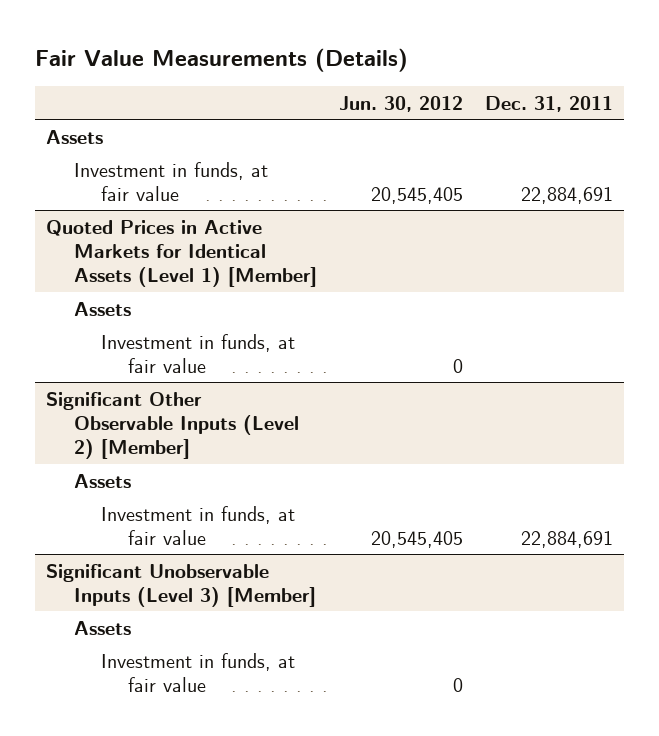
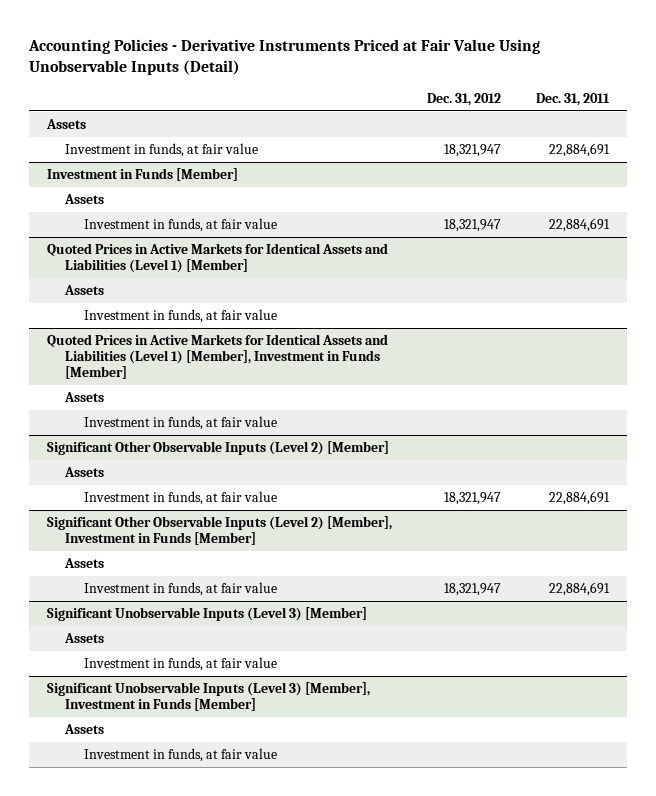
- Fair Value Measurements (Details)
+ Accounting Policies - Derivative Instruments Priced at Fair Value Using Unobservable Inputs (Detail)
- | Jun. 30, 2012 | Dec. 31, 2011
+ | Dec. 31, 2012 | Dec. 31, 2011
- Quoted Prices in Active Markets for Identical Assets (Level 1) [Member]
+ Investment in Funds [Member]
+ Assets
+ Investment in funds, at fair value | 18,321,947 | 22,884,691
+ Quoted Prices in Active Markets for Identical Assets and Liabilities (Level 1) [Member]
+ Quoted Prices in Active Markets for Identical Assets and Liabilities (Level 1) [Member], Investment in Funds [Member]
+ Assets
+ Investment in funds, at fair value
+ Significant Other Observable Inputs (Level 2) [Member], Investment in Funds [Member]
+ Assets
+ Investment in funds, at fair value | 18,321,947 | 22,884,691
+ Significant Unobservable Inputs (Level 3) [Member], Investment in Funds [Member]
+ Assets
+ Investment in funds, at fair value

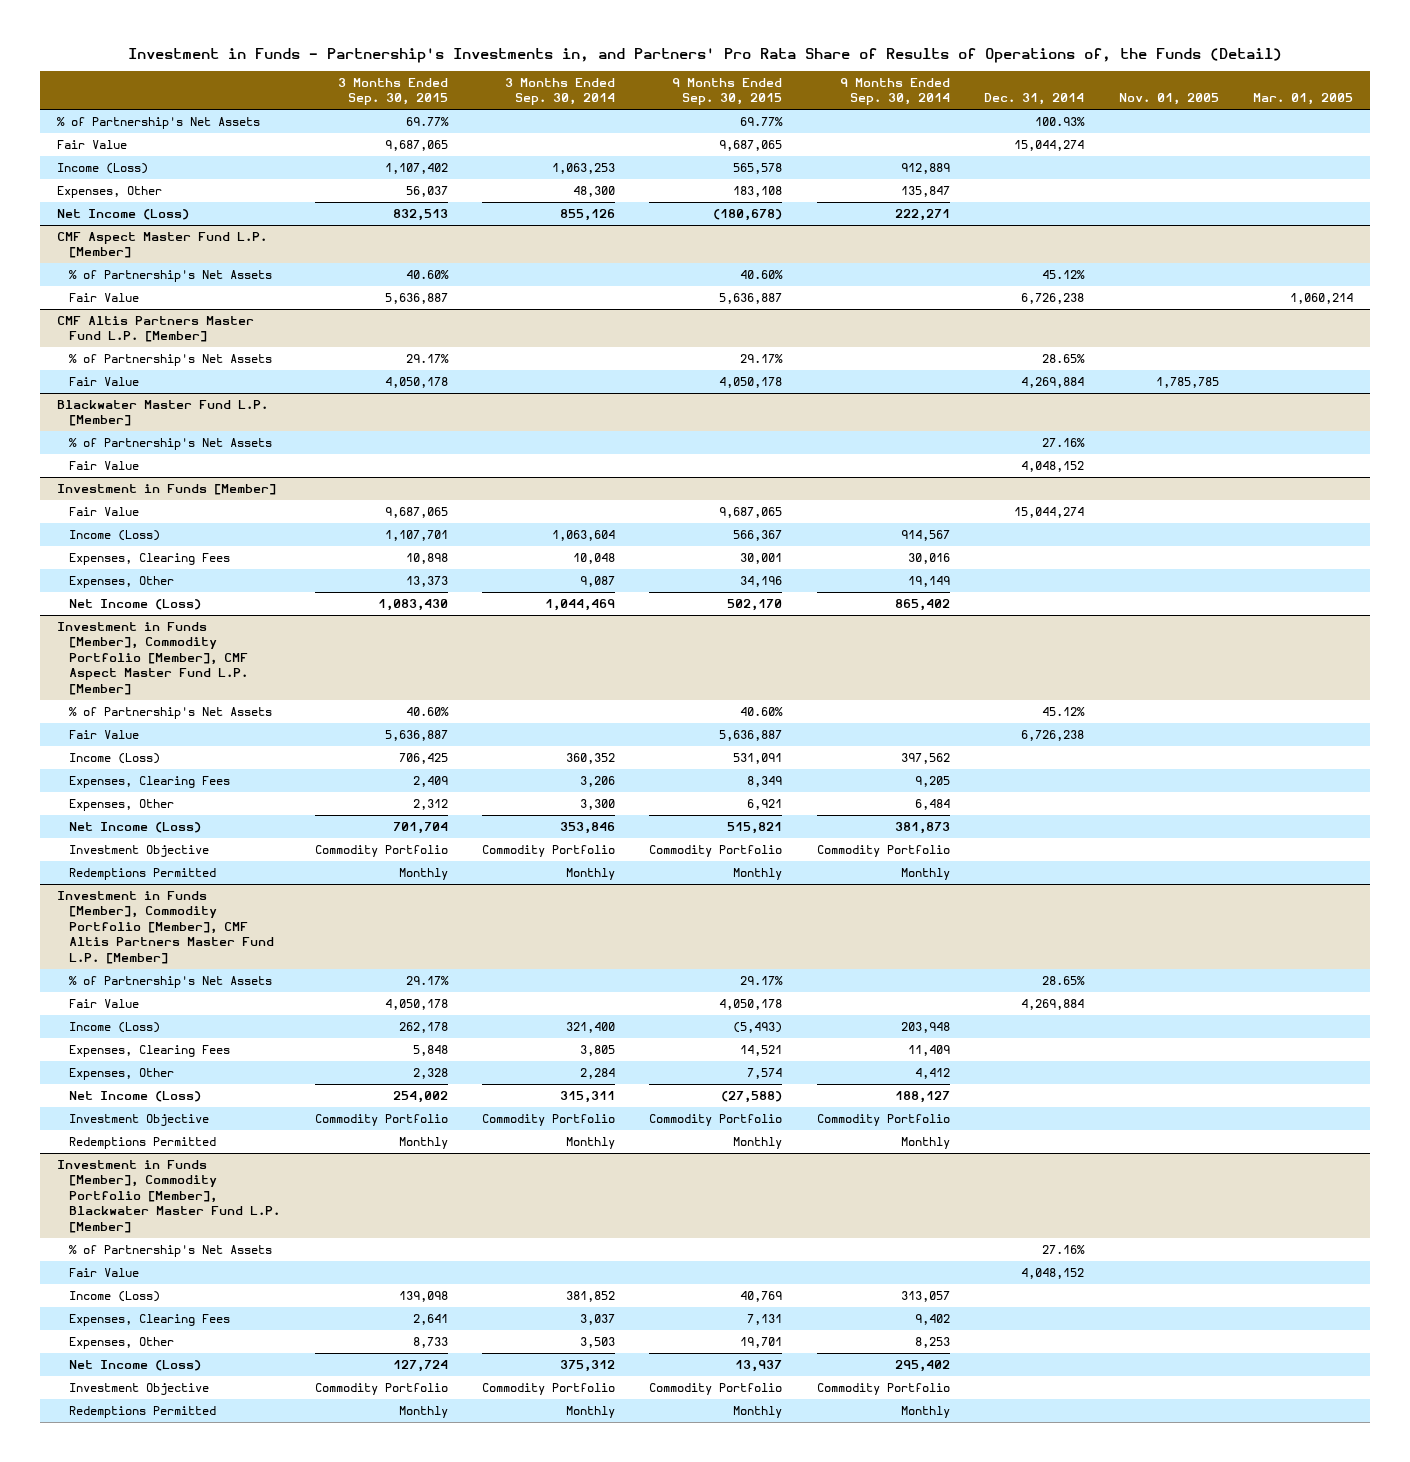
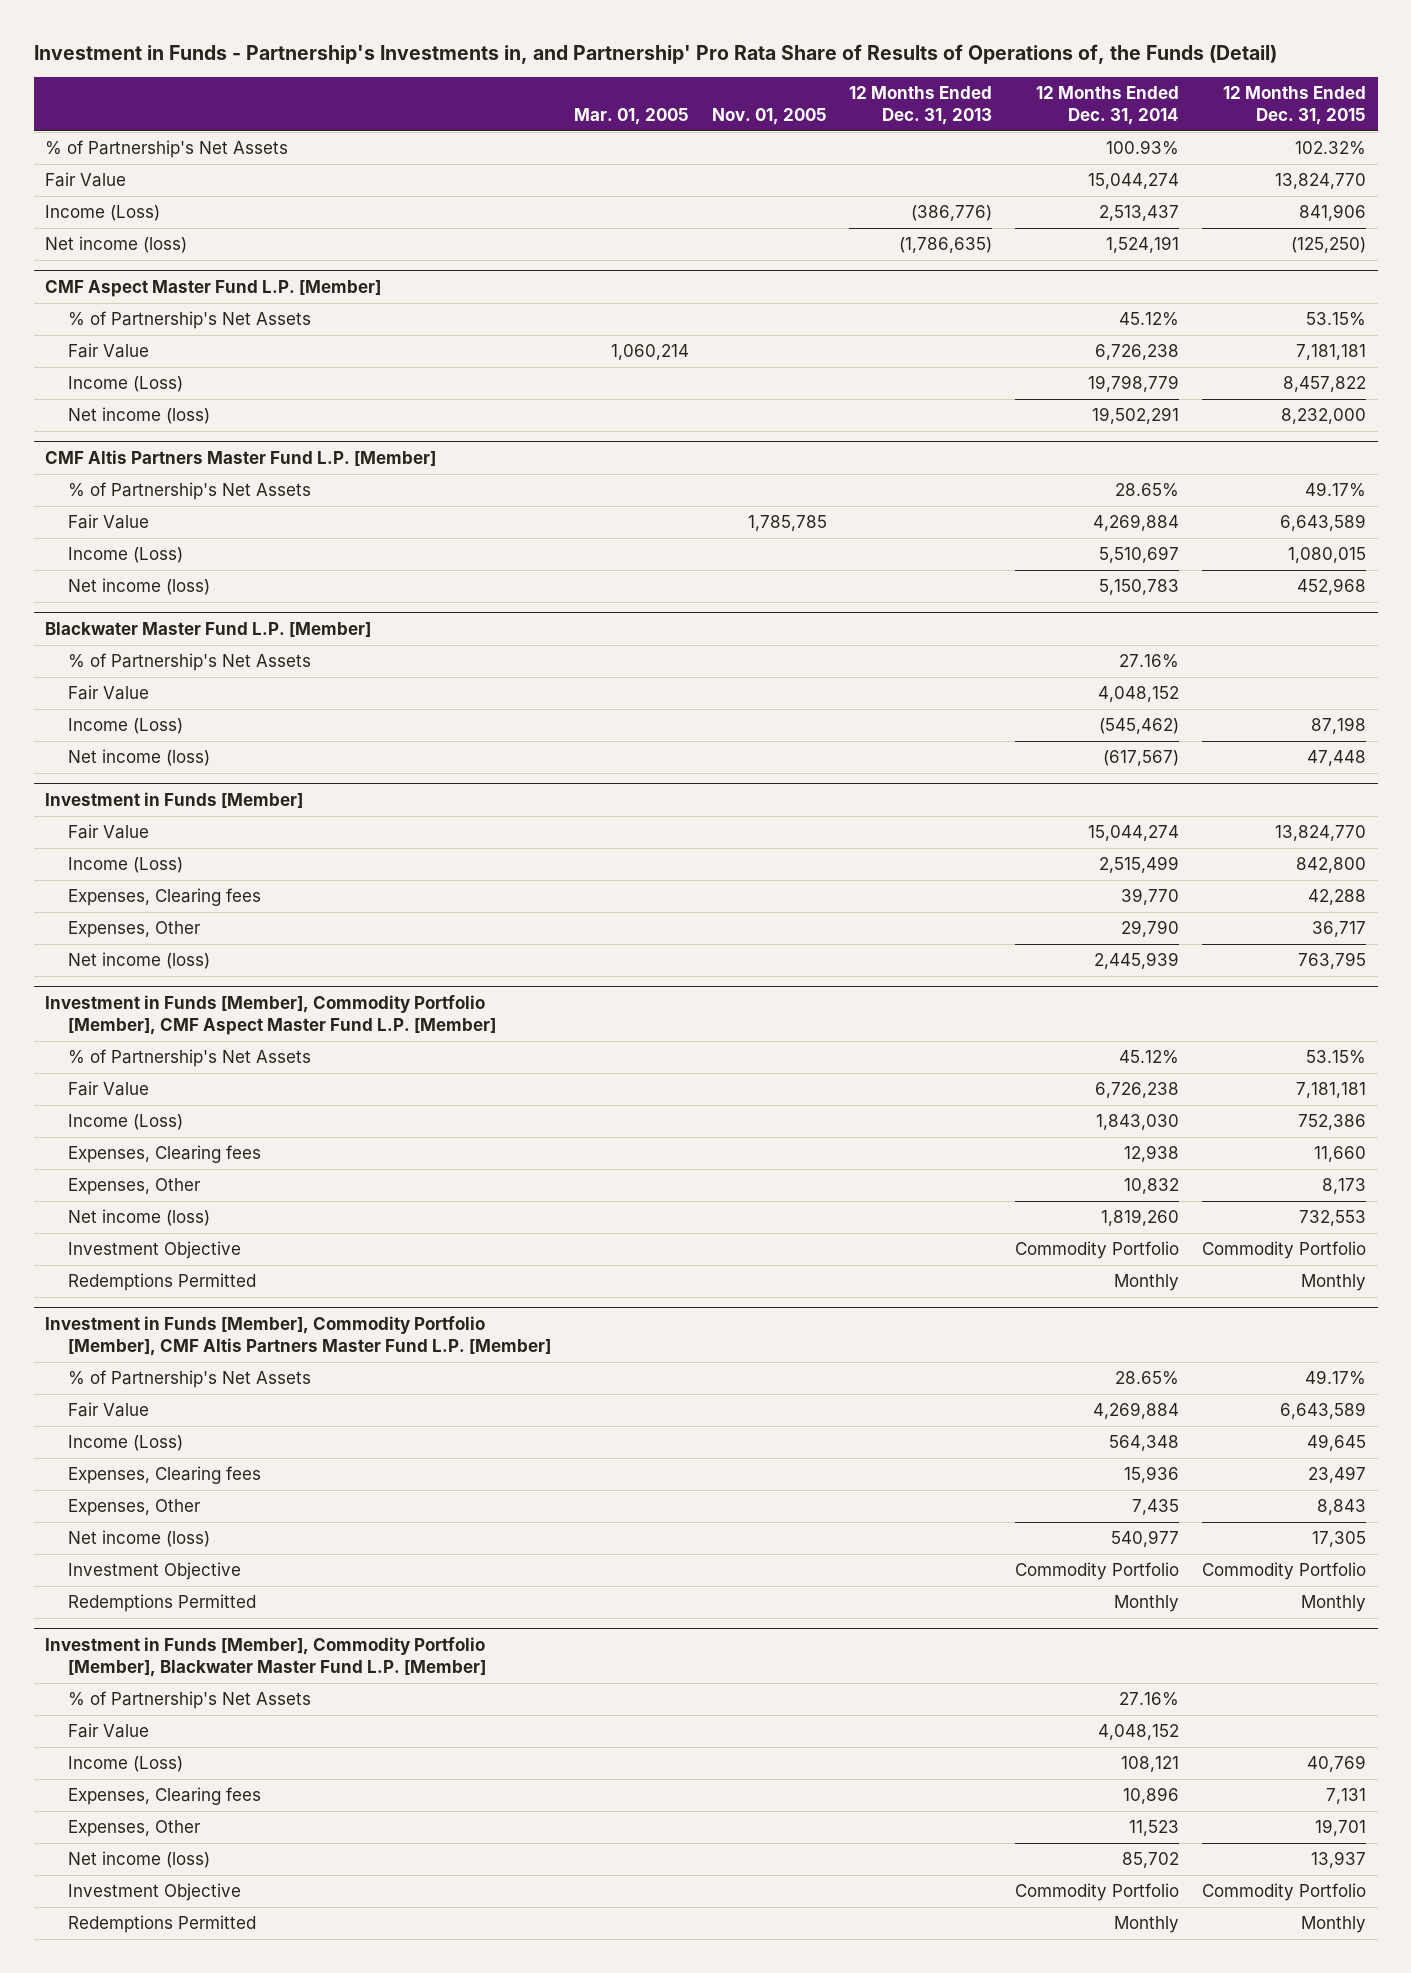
- Investment in Funds - Partnership's Investments in, and Partners' Pro Rata Share of Results of Operations of, the Funds (Detail)
+ Investment in Funds - Partnership's Investments in, and Partnership' Pro Rata Share of Results of Operations of, the Funds (Detail)
- | 3 Months Ended Sep. 30, 2015 | 3 Months Ended Sep. 30, 2014 | 9 Months Ended Sep. 30, 2015 | 9 Months Ended Sep. 30, 2014 | Dec. 31, 2014 | Nov. 01, 2005 | Mar. 01, 2005
+ | Mar. 01, 2005 | Nov. 01, 2005 | 12 Months Ended Dec. 31, 2013 | 12 Months Ended Dec. 31, 2014 | 12 Months Ended Dec. 31, 2015
- Expenses, Other | 56,037 | 48,300 | 183,108 | 135,847 | | |
- Net Income (Loss) | 832,513 | 855,126 | (180,678) | 222,271 | | |
+ Net income (loss) | | | (1,786,635) | 1,524,191 | (125,250)
@ CMF Aspect Master Fund L.P. [Member]
+ Income (Loss) | | | | 19,798,779 | 8,457,822
+ Net income (loss) | | | | 19,502,291 | 8,232,000
@ CMF Altis Partners Master Fund L.P. [Member]
+ Income (Loss) | | | | 5,510,697 | 1,080,015
+ Net income (loss) | | | | 5,150,783 | 452,968
@ Blackwater Master Fund L.P. [Member]
+ Income (Loss) | | | | (545,462) | 87,198
+ Net income (loss) | | | | (617,567) | 47,448
@ Investment in Funds [Member]
- Expenses, Clearing Fees | 10,898 | 10,048 | 30,001 | 30,016 | | |
+ Expenses, Clearing fees | | | | 39,770 | 42,288
- Net Income (Loss) | 1,083,430 | 1,044,469 | 502,170 | 865,402 | | |
+ Net income (loss) | | | | 2,445,939 | 763,795
@ Investment in Funds [Member], Commodity Portfolio [Member], CMF Aspect Master Fund L.P. [Member]
- Expenses, Clearing Fees | 2,409 | 3,206 | 8,349 | 9,205 | | |
+ Expenses, Clearing fees | | | | 12,938 | 11,660
- Net Income (Loss) | 701,704 | 353,846 | 515,821 | 381,873 | | |
+ Net income (loss) | | | | 1,819,260 | 732,553
@ Investment in Funds [Member], Commodity Portfolio [Member], CMF Altis Partners Master Fund L.P. [Member]
- Expenses, Clearing Fees | 5,848 | 3,805 | 14,521 | 11,409 | | |
+ Expenses, Clearing fees | | | | 15,936 | 23,497
- Net Income (Loss) | 254,002 | 315,311 | (27,588) | 188,127 | | |
+ Net income (loss) | | | | 540,977 | 17,305
@ Investment in Funds [Member], Commodity Portfolio [Member], Blackwater Master Fund L.P. [Member]
- Expenses, Clearing Fees | 2,641 | 3,037 | 7,131 | 9,402 | | |
+ Expenses, Clearing fees | | | | 10,896 | 7,131
- Net Income (Loss) | 127,724 | 375,312 | 13,937 | 295,402 | | |
+ Net income (loss) | | | | 85,702 | 13,937

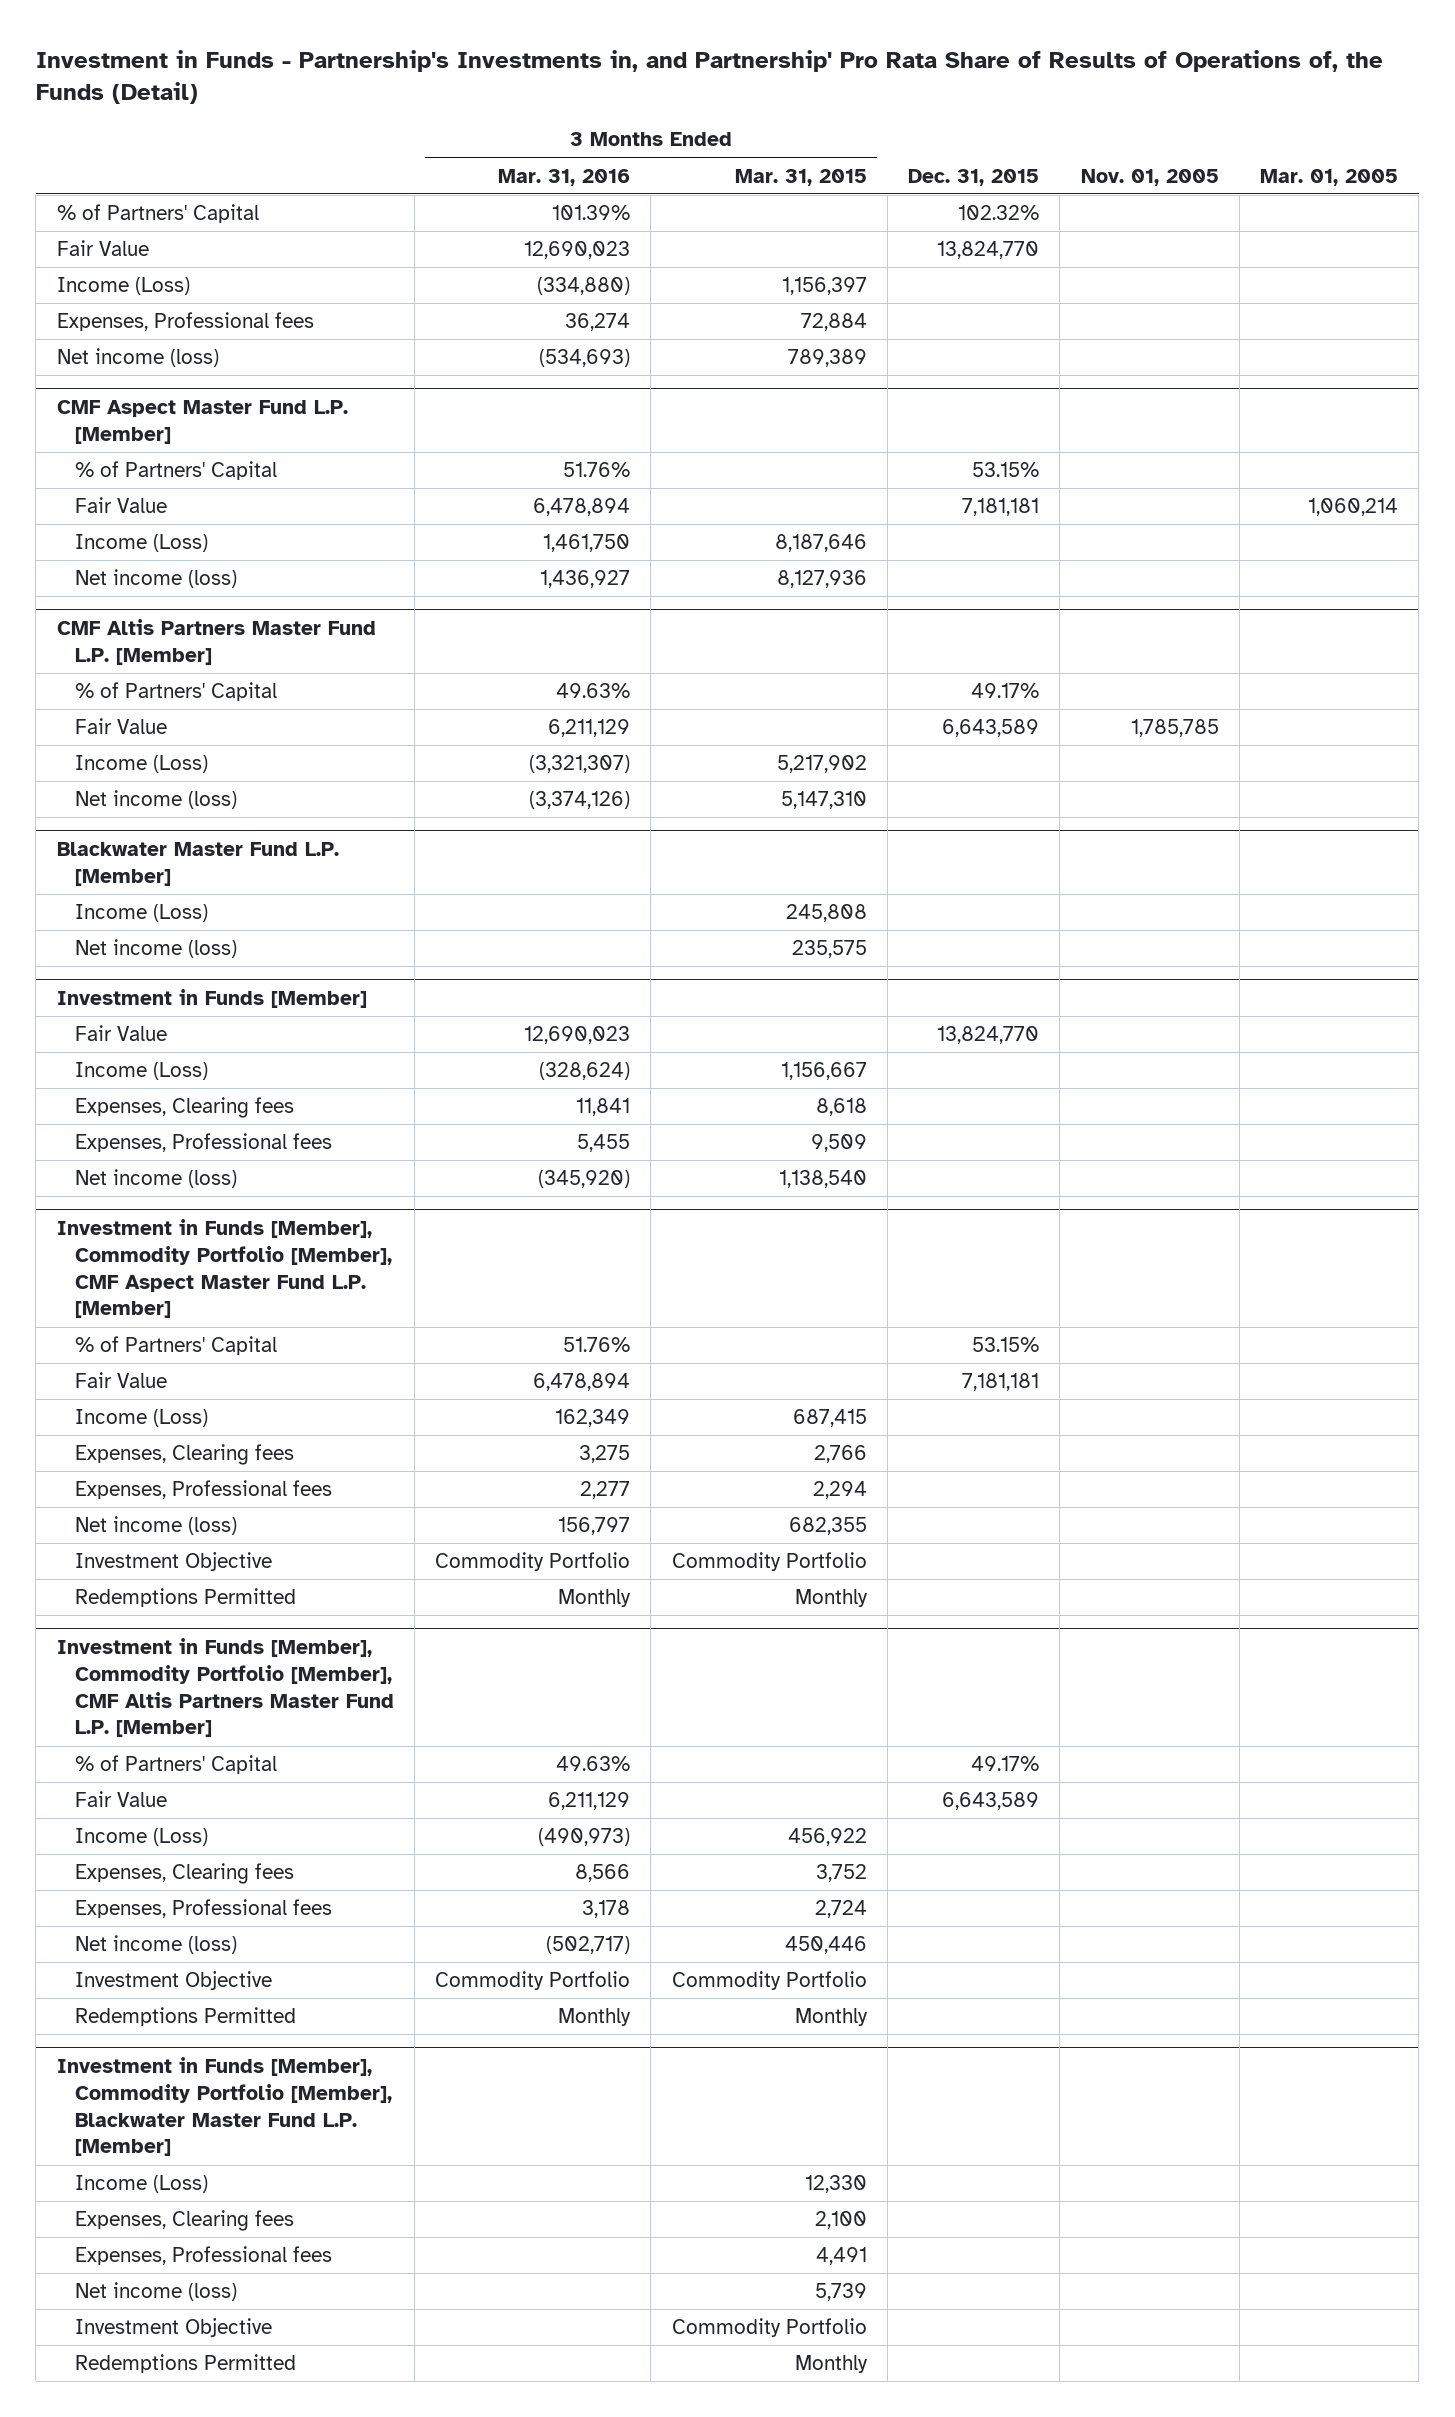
- | Mar. 01, 2005 | Nov. 01, 2005 | 12 Months Ended Dec. 31, 2013 | 12 Months Ended Dec. 31, 2014 | 12 Months Ended Dec. 31, 2015
+ | 3 Months Ended Mar. 31, 2016 | 3 Months Ended Mar. 31, 2015 | Dec. 31, 2015 | Nov. 01, 2005 | Mar. 01, 2005
- % of Partnership's Net Assets | | | | 100.93% | 102.32%
+ % of Partners' Capital | 101.39% | | 102.32% | |
+ Expenses, Professional fees | 36,274 | 72,884 | | |
@ CMF Aspect Master Fund L.P. [Member]
- % of Partnership's Net Assets | | | | 45.12% | 53.15%
+ % of Partners' Capital | 51.76% | | 53.15% | |
@ CMF Altis Partners Master Fund L.P. [Member]
- % of Partnership's Net Assets | | | | 28.65% | 49.17%
+ % of Partners' Capital | 49.63% | | 49.17% | |
@ Blackwater Master Fund L.P. [Member]
- % of Partnership's Net Assets | | | | 27.16% |
- Fair Value | | | | 4,048,152 |
@ Investment in Funds [Member]
- Expenses, Other | | | | 29,790 | 36,717
+ Expenses, Professional fees | 5,455 | 9,509 | | |
@ Investment in Funds [Member], Commodity Portfolio [Member], CMF Aspect Master Fund L.P. [Member]
- % of Partnership's Net Assets | | | | 45.12% | 53.15%
+ % of Partners' Capital | 51.76% | | 53.15% | |
- Expenses, Other | | | | 10,832 | 8,173
+ Expenses, Professional fees | 2,277 | 2,294 | | |
@ Investment in Funds [Member], Commodity Portfolio [Member], CMF Altis Partners Master Fund L.P. [Member]
- % of Partnership's Net Assets | | | | 28.65% | 49.17%
+ % of Partners' Capital | 49.63% | | 49.17% | |
- Expenses, Other | | | | 7,435 | 8,843
+ Expenses, Professional fees | 3,178 | 2,724 | | |
@ Investment in Funds [Member], Commodity Portfolio [Member], Blackwater Master Fund L.P. [Member]
- % of Partnership's Net Assets | | | | 27.16% |
- Fair Value | | | | 4,048,152 |
- Expenses, Other | | | | 11,523 | 19,701
+ Expenses, Professional fees | | 4,491 | | |

